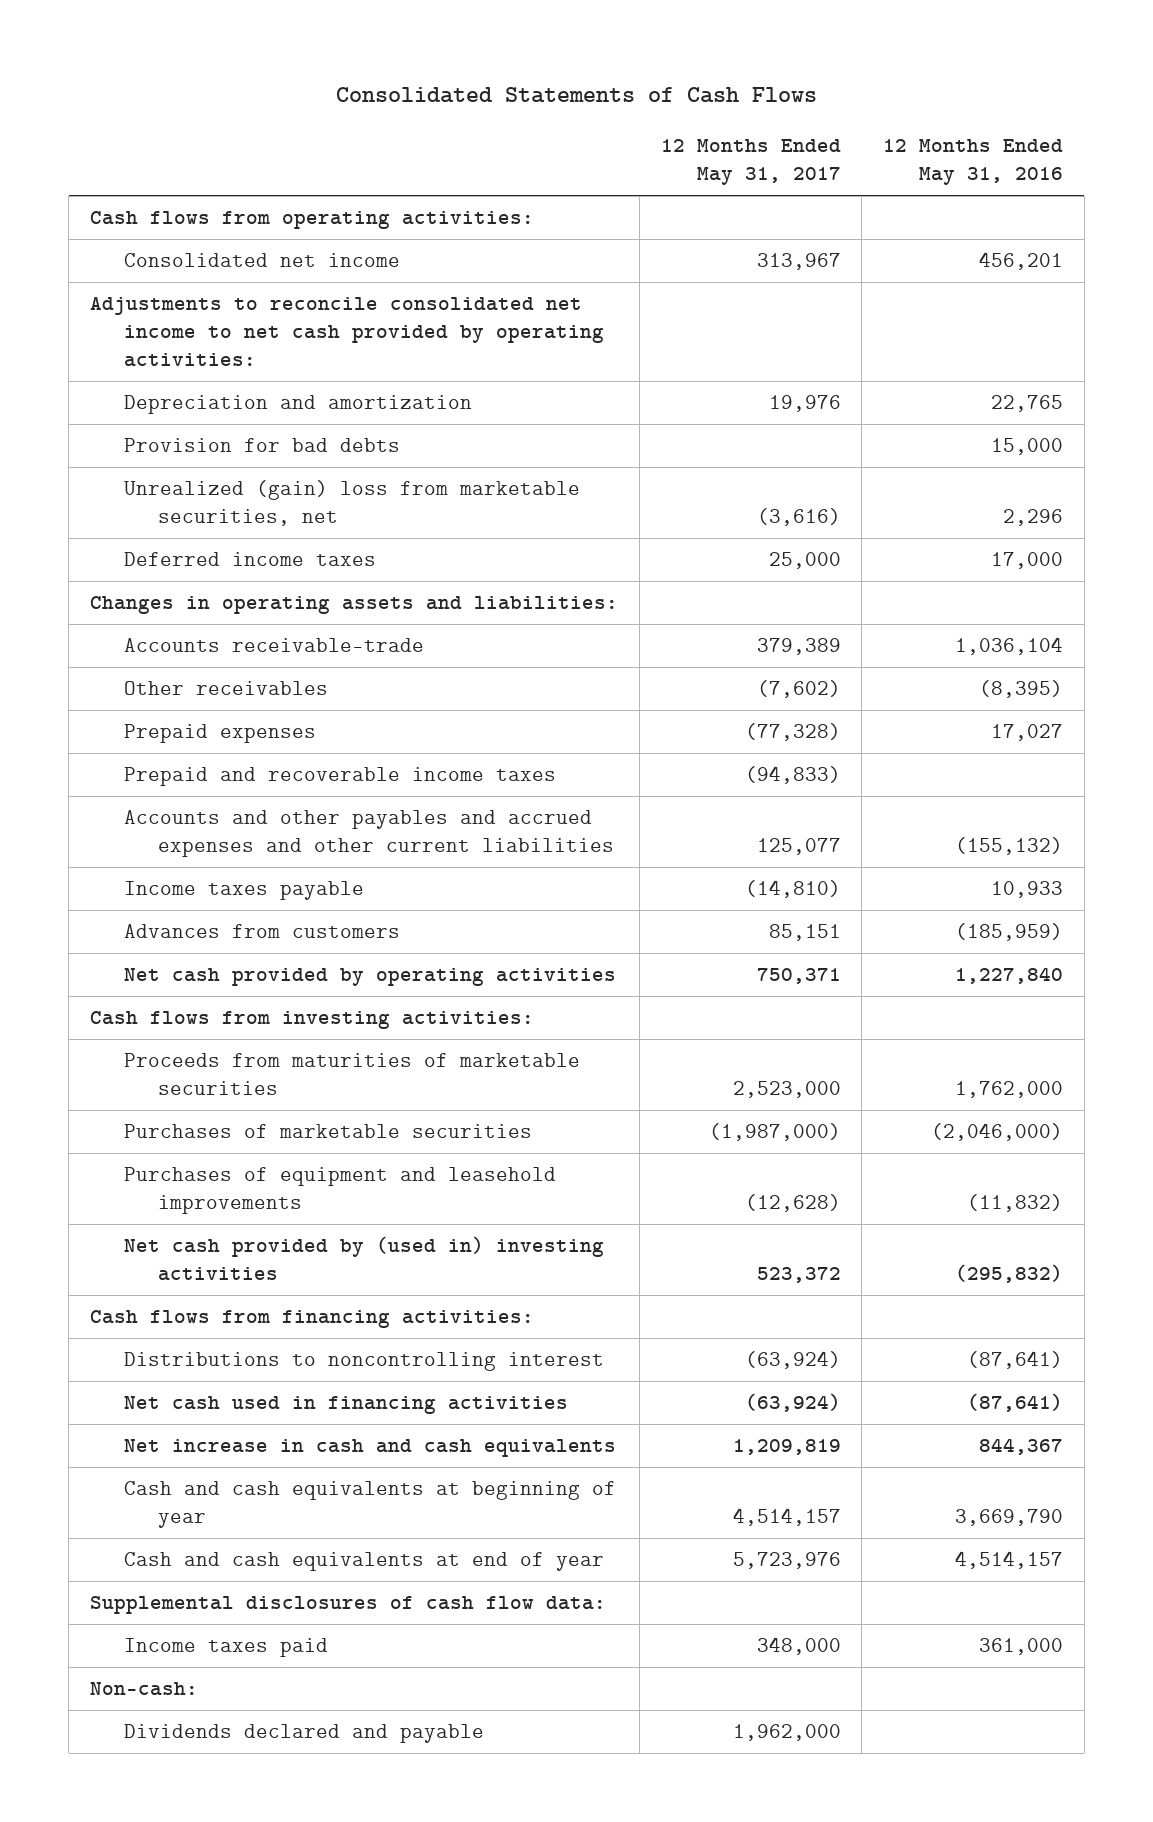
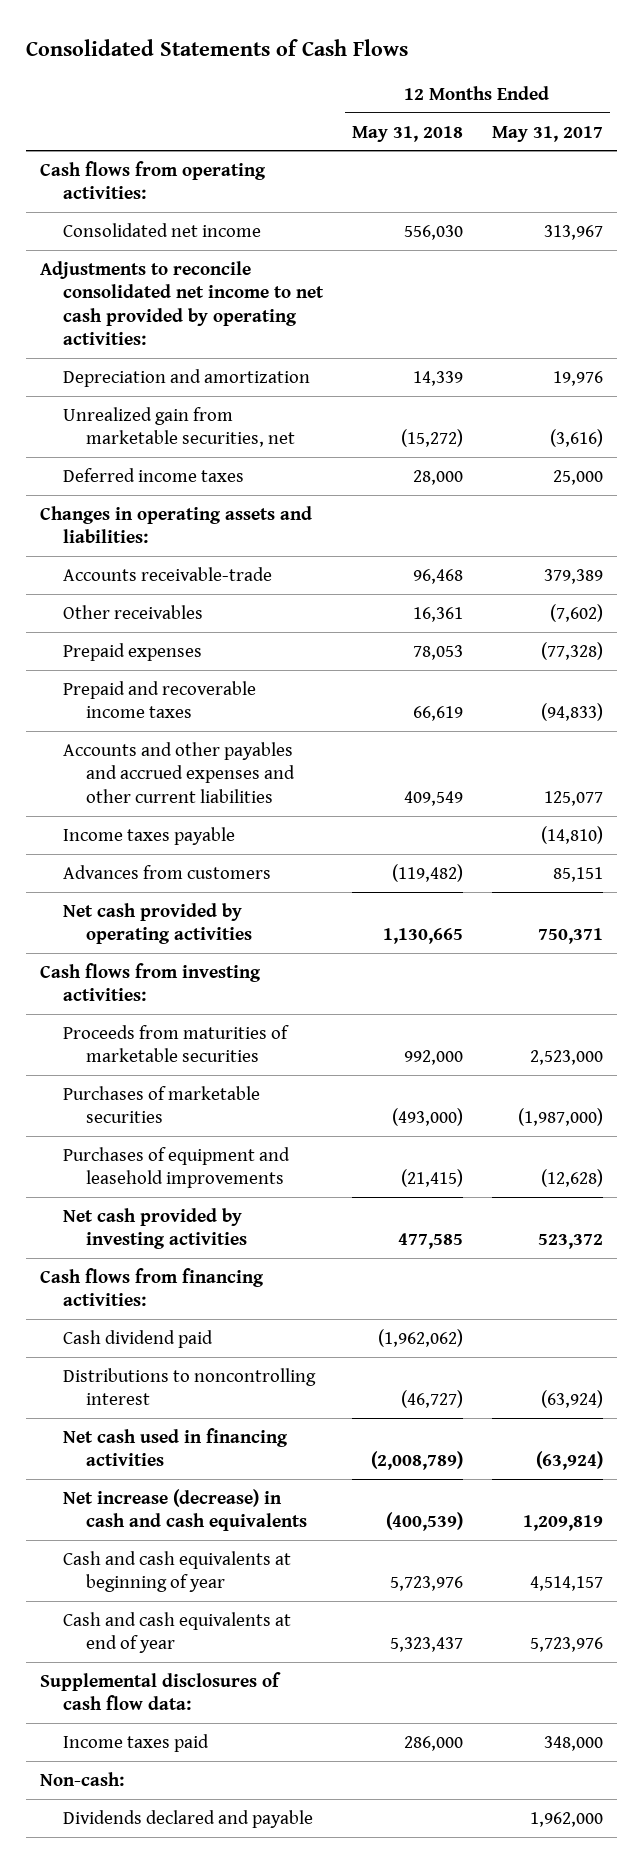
- | 12 Months Ended May 31, 2017 | 12 Months Ended May 31, 2016
+ | 12 Months Ended May 31, 2018 | 12 Months Ended May 31, 2017
- Provision for bad debts | | 15,000
- Unrealized (gain) loss from marketable securities, net | (3,616) | 2,296
+ Unrealized gain from marketable securities, net | (15,272) | (3,616)
- Net cash provided by (used in) investing activities | 523,372 | (295,832)
+ Net cash provided by investing activities | 477,585 | 523,372
+ Cash dividend paid | (1,962,062) |
- Net increase in cash and cash equivalents | 1,209,819 | 844,367
+ Net increase (decrease) in cash and cash equivalents | (400,539) | 1,209,819

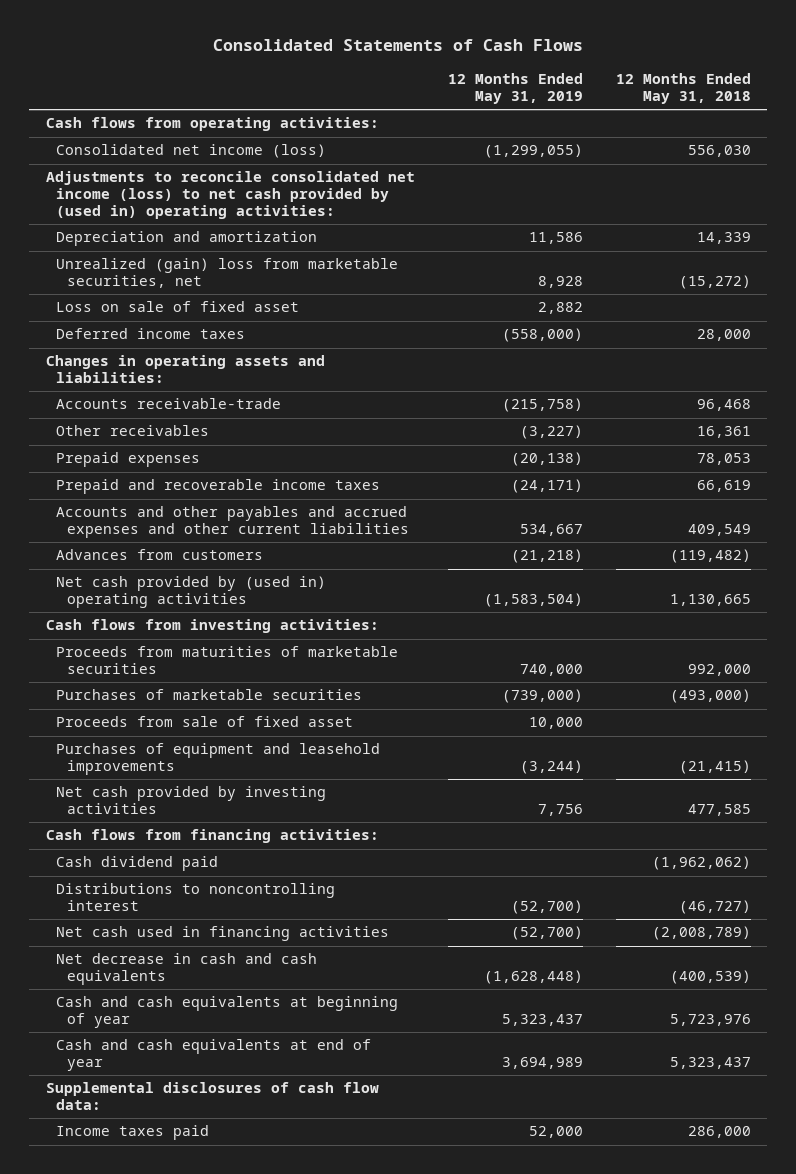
- | 12 Months Ended May 31, 2018 | 12 Months Ended May 31, 2017
+ | 12 Months Ended May 31, 2019 | 12 Months Ended May 31, 2018
- Consolidated net income | 556,030 | 313,967
- Adjustments to reconcile consolidated net income to net cash provided by operating activities:
+ Consolidated net income (loss) | (1,299,055) | 556,030
+ Adjustments to reconcile consolidated net income (loss) to net cash provided by (used in) operating activities:
- Unrealized gain from marketable securities, net | (15,272) | (3,616)
+ Unrealized (gain) loss from marketable securities, net | 8,928 | (15,272)
+ Loss on sale of fixed asset | 2,882 |
- Income taxes payable | | (14,810)
- Net cash provided by operating activities | 1,130,665 | 750,371
+ Net cash provided by (used in) operating activities | (1,583,504) | 1,130,665
+ Proceeds from sale of fixed asset | 10,000 |
- Net increase (decrease) in cash and cash equivalents | (400,539) | 1,209,819
+ Net decrease in cash and cash equivalents | (1,628,448) | (400,539)
- Non-cash:
- Dividends declared and payable | | 1,962,000

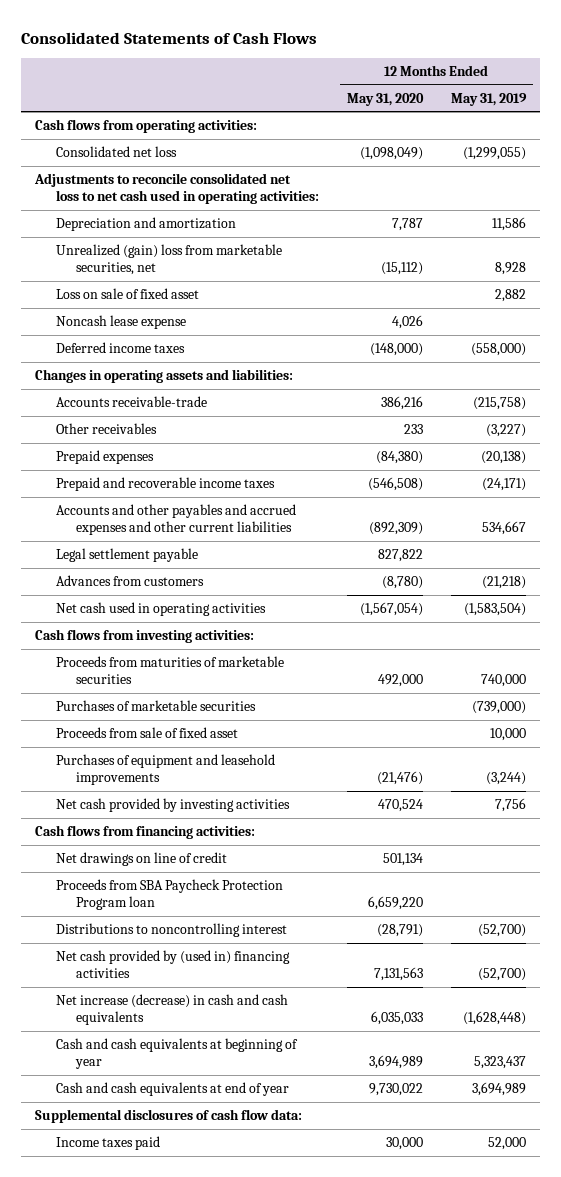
- | 12 Months Ended May 31, 2019 | 12 Months Ended May 31, 2018
+ | 12 Months Ended May 31, 2020 | 12 Months Ended May 31, 2019
- Consolidated net income (loss) | (1,299,055) | 556,030
- Adjustments to reconcile consolidated net income (loss) to net cash provided by (used in) operating activities:
+ Consolidated net loss | (1,098,049) | (1,299,055)
+ Adjustments to reconcile consolidated net loss to net cash used in operating activities:
+ Noncash lease expense | 4,026 |
+ Legal settlement payable | 827,822 |
- Net cash provided by (used in) operating activities | (1,583,504) | 1,130,665
+ Net cash used in operating activities | (1,567,054) | (1,583,504)
- Cash dividend paid | | (1,962,062)
+ Net drawings on line of credit | 501,134 |
+ Proceeds from SBA Paycheck Protection Program loan | 6,659,220 |
- Net cash used in financing activities | (52,700) | (2,008,789)
- Net decrease in cash and cash equivalents | (1,628,448) | (400,539)
+ Net cash provided by (used in) financing activities | 7,131,563 | (52,700)
+ Net increase (decrease) in cash and cash equivalents | 6,035,033 | (1,628,448)

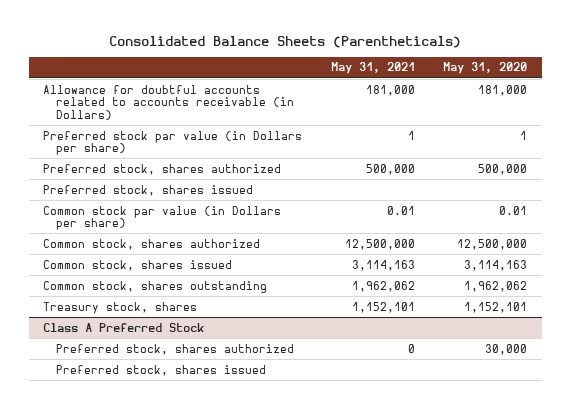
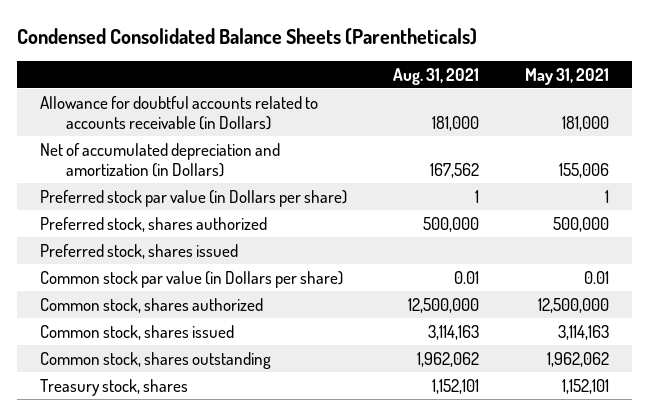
- Consolidated Balance Sheets (Parentheticals)
+ Condensed Consolidated Balance Sheets (Parentheticals)
- | May 31, 2021 | May 31, 2020
+ | Aug. 31, 2021 | May 31, 2021
+ Net of accumulated depreciation and amortization (in Dollars) | 167,562 | 155,006
- Class A Preferred Stock
- Preferred stock, shares authorized | 0 | 30,000
- Preferred stock, shares issued

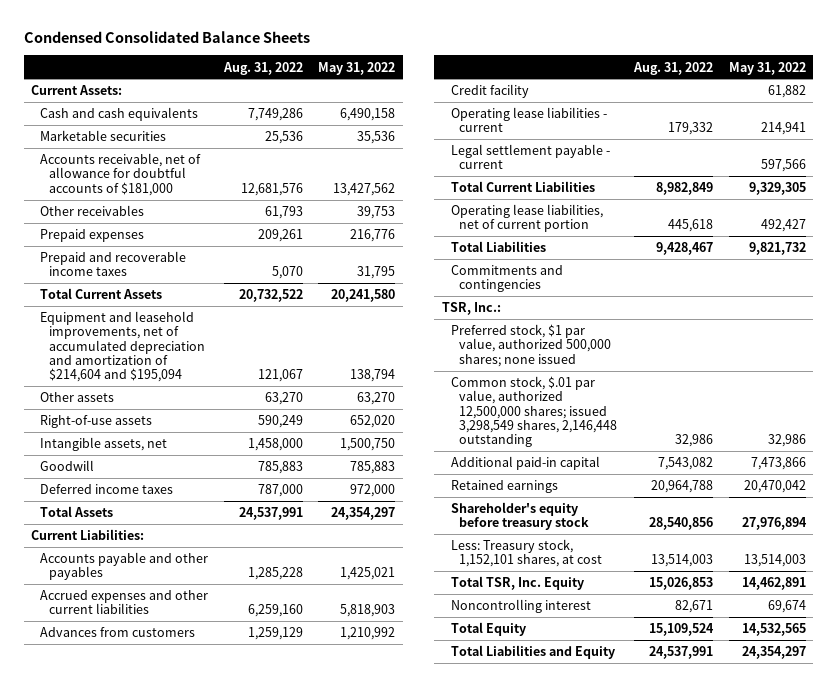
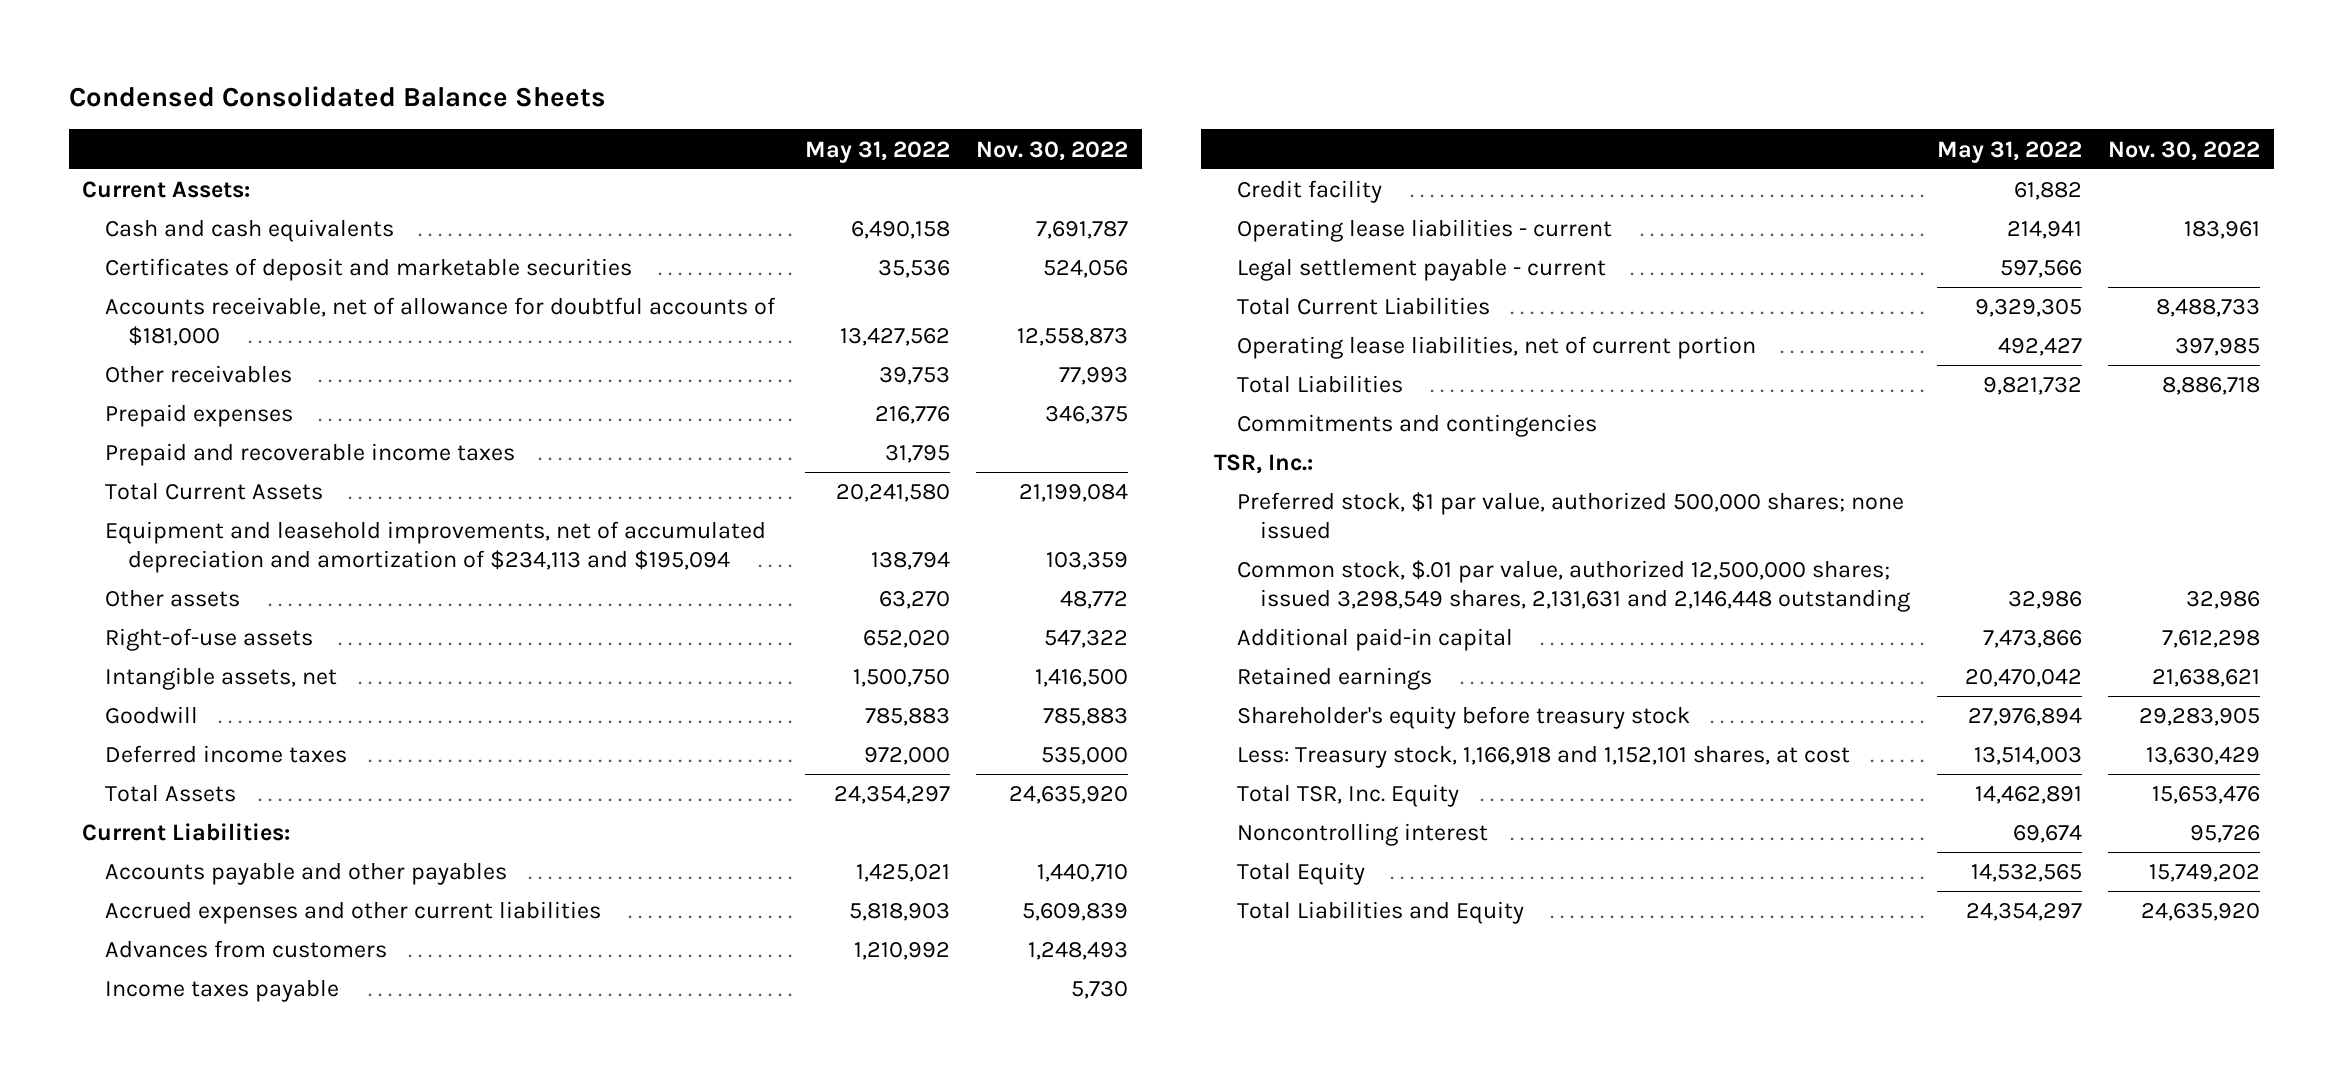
- | Aug. 31, 2022 | May 31, 2022
+ | May 31, 2022 | Nov. 30, 2022
- Marketable securities | 25,536 | 35,536
+ Certificates of deposit and marketable securities | 35,536 | 524,056
- Equipment and leasehold improvements, net of accumulated depreciation and amortization of $214,604 and $195,094 | 121,067 | 138,794
+ Equipment and leasehold improvements, net of accumulated depreciation and amortization of $234,113 and $195,094 | 138,794 | 103,359
+ Income taxes payable | | 5,730
- Common stock, $.01 par value, authorized 12,500,000 shares; issued 3,298,549 shares, 2,146,448 outstanding | 32,986 | 32,986
+ Common stock, $.01 par value, authorized 12,500,000 shares; issued 3,298,549 shares, 2,131,631 and 2,146,448 outstanding | 32,986 | 32,986
- Less: Treasury stock, 1,152,101 shares, at cost | 13,514,003 | 13,514,003
+ Less: Treasury stock, 1,166,918 and 1,152,101 shares, at cost | 13,514,003 | 13,630,429

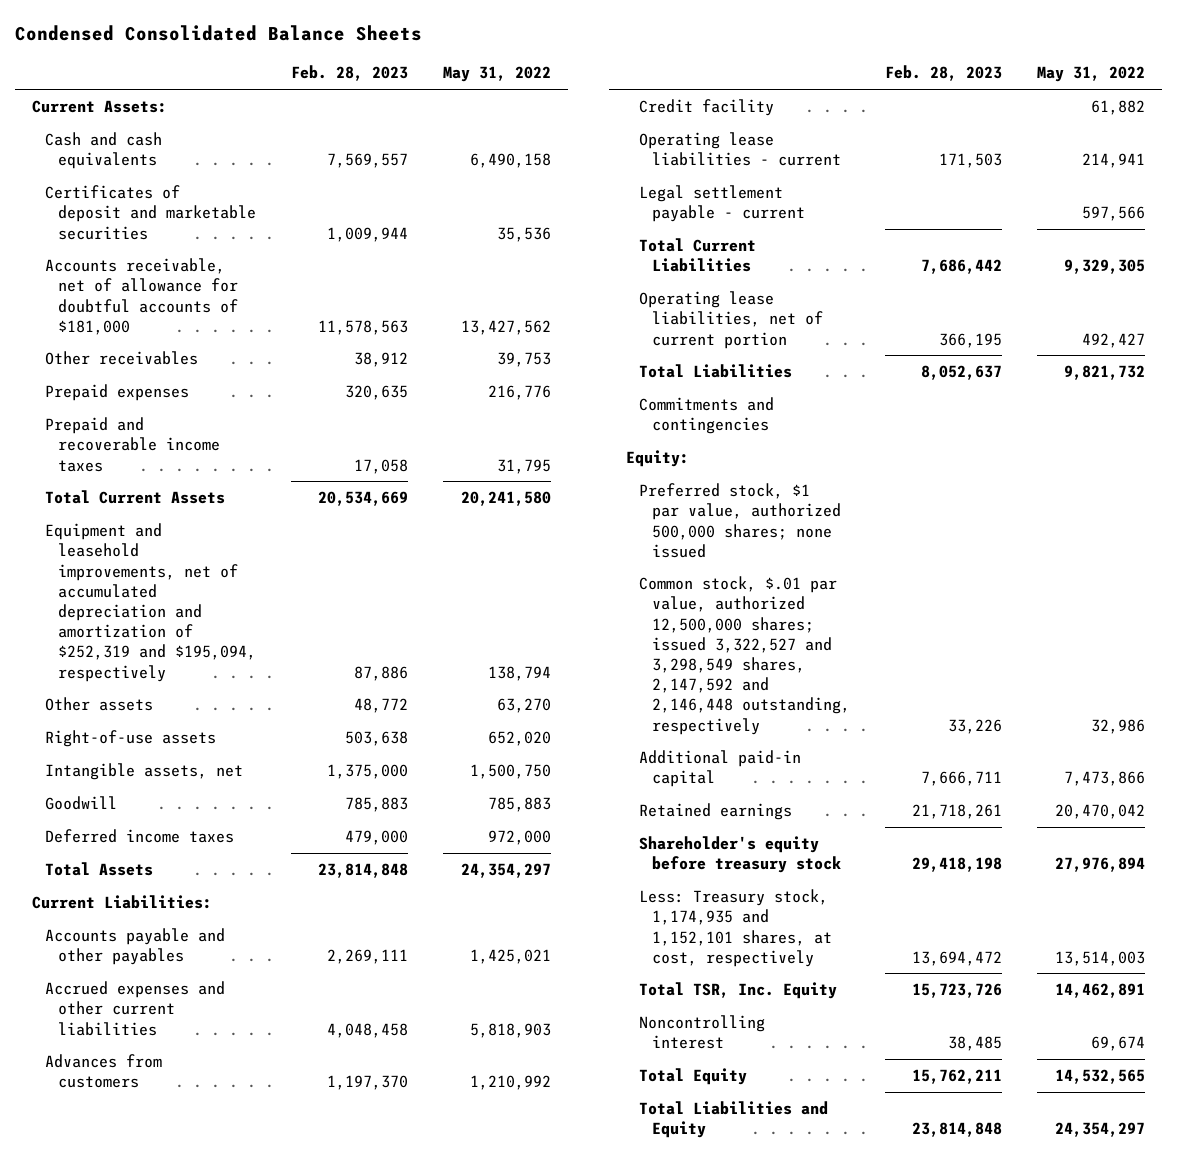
- | May 31, 2022 | Nov. 30, 2022
+ | Feb. 28, 2023 | May 31, 2022
- Equipment and leasehold improvements, net of accumulated depreciation and amortization of $234,113 and $195,094 | 138,794 | 103,359
+ Equipment and leasehold improvements, net of accumulated depreciation and amortization of $252,319 and $195,094, respectively | 87,886 | 138,794
- Income taxes payable | | 5,730
- TSR, Inc.:
+ Equity:
- Common stock, $.01 par value, authorized 12,500,000 shares; issued 3,298,549 shares, 2,131,631 and 2,146,448 outstanding | 32,986 | 32,986
+ Common stock, $.01 par value, authorized 12,500,000 shares; issued 3,322,527 and 3,298,549 shares, 2,147,592 and 2,146,448 outstanding, respectively | 33,226 | 32,986
- Less: Treasury stock, 1,166,918 and 1,152,101 shares, at cost | 13,514,003 | 13,630,429
+ Less: Treasury stock, 1,174,935 and 1,152,101 shares, at cost, respectively | 13,694,472 | 13,514,003

